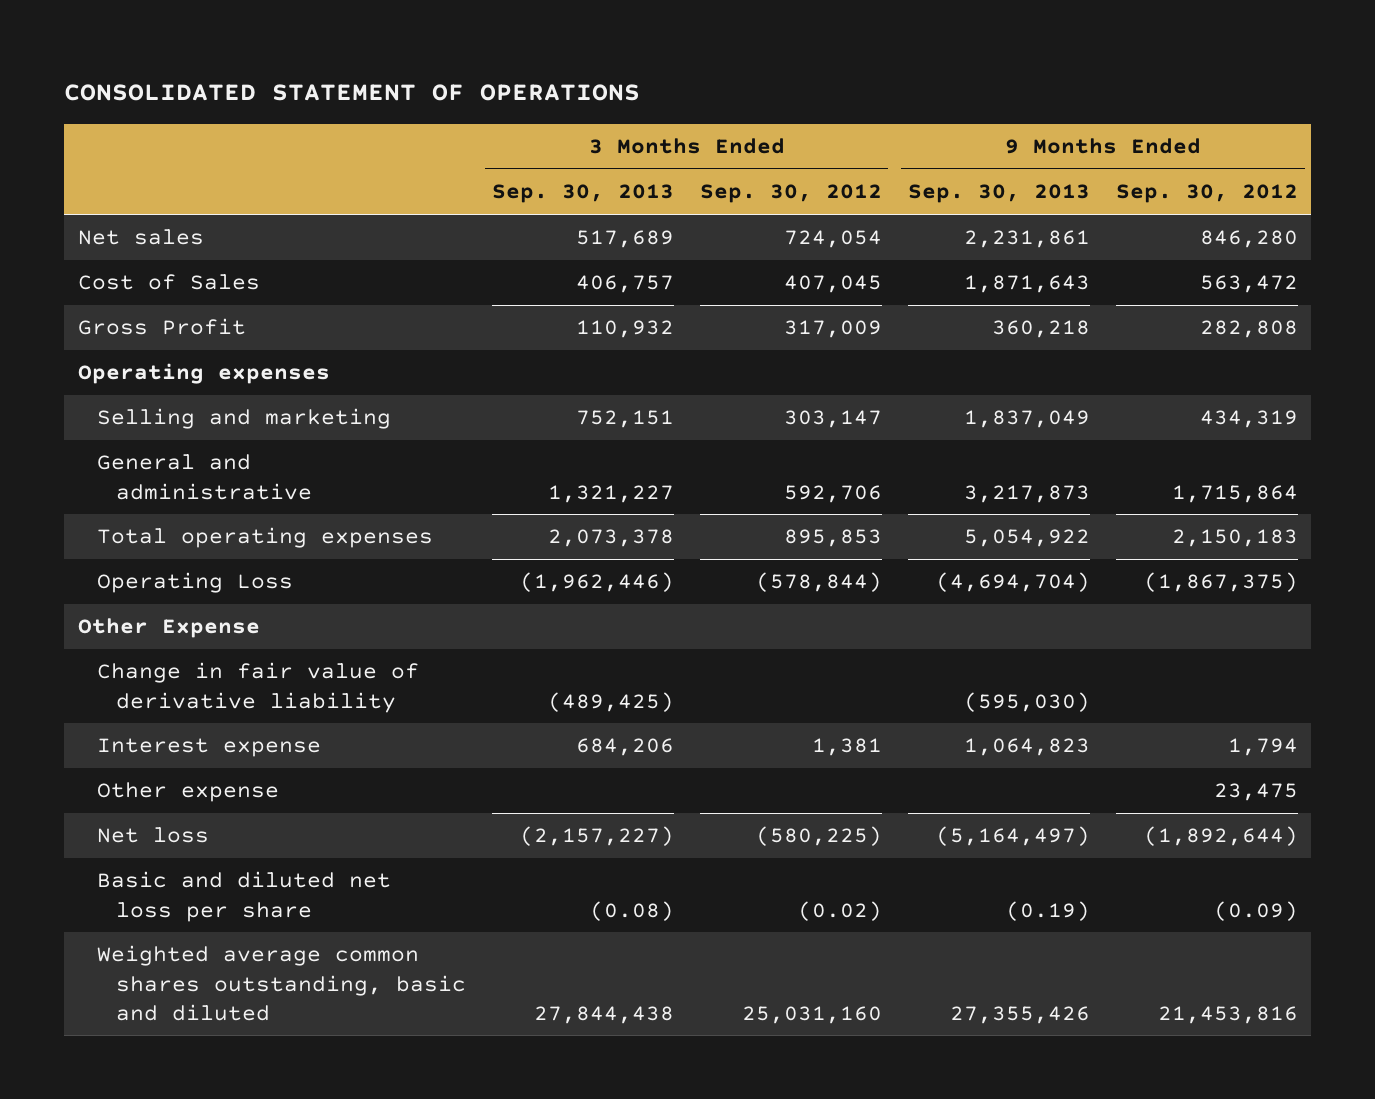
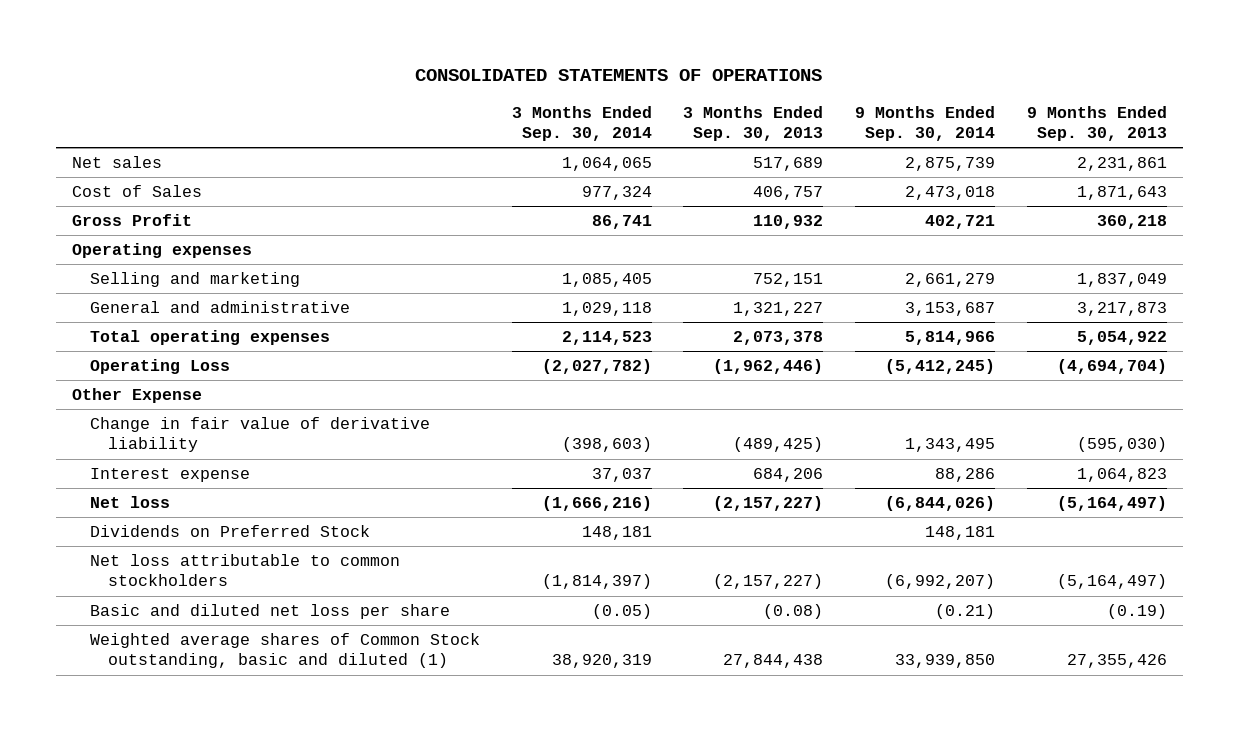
- CONSOLIDATED STATEMENT OF OPERATIONS
+ CONSOLIDATED STATEMENTS OF OPERATIONS
- | 3 Months Ended Sep. 30, 2013 | 3 Months Ended Sep. 30, 2012 | 9 Months Ended Sep. 30, 2013 | 9 Months Ended Sep. 30, 2012
+ | 3 Months Ended Sep. 30, 2014 | 3 Months Ended Sep. 30, 2013 | 9 Months Ended Sep. 30, 2014 | 9 Months Ended Sep. 30, 2013
- Other expense | | | | 23,475
+ Dividends on Preferred Stock | 148,181 | | 148,181 |
+ Net loss attributable to common stockholders | (1,814,397) | (2,157,227) | (6,992,207) | (5,164,497)
- Weighted average common shares outstanding, basic and diluted | 27,844,438 | 25,031,160 | 27,355,426 | 21,453,816
+ Weighted average shares of Common Stock outstanding, basic and diluted (1) | 38,920,319 | 27,844,438 | 33,939,850 | 27,355,426

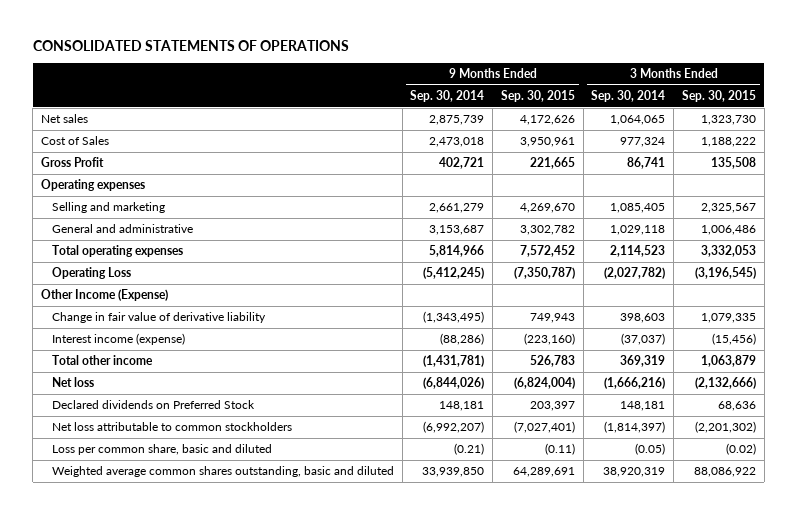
- | 3 Months Ended Sep. 30, 2014 | 3 Months Ended Sep. 30, 2013 | 9 Months Ended Sep. 30, 2014 | 9 Months Ended Sep. 30, 2013
+ | 9 Months Ended Sep. 30, 2014 | 9 Months Ended Sep. 30, 2015 | 3 Months Ended Sep. 30, 2014 | 3 Months Ended Sep. 30, 2015
- Other Expense
- Change in fair value of derivative liability | (398,603) | (489,425) | 1,343,495 | (595,030)
- Interest expense | 37,037 | 684,206 | 88,286 | 1,064,823
+ Other Income (Expense)
+ Change in fair value of derivative liability | (1,343,495) | 749,943 | 398,603 | 1,079,335
+ Interest income (expense) | (88,286) | (223,160) | (37,037) | (15,456)
+ Total other income | (1,431,781) | 526,783 | 369,319 | 1,063,879
- Dividends on Preferred Stock | 148,181 | | 148,181 |
+ Declared dividends on Preferred Stock | 148,181 | 203,397 | 148,181 | 68,636
- Basic and diluted net loss per share | (0.05) | (0.08) | (0.21) | (0.19)
- Weighted average shares of Common Stock outstanding, basic and diluted (1) | 38,920,319 | 27,844,438 | 33,939,850 | 27,355,426
+ Loss per common share, basic and diluted | (0.21) | (0.11) | (0.05) | (0.02)
+ Weighted average common shares outstanding, basic and diluted | 33,939,850 | 64,289,691 | 38,920,319 | 88,086,922

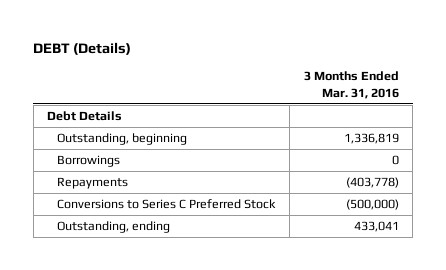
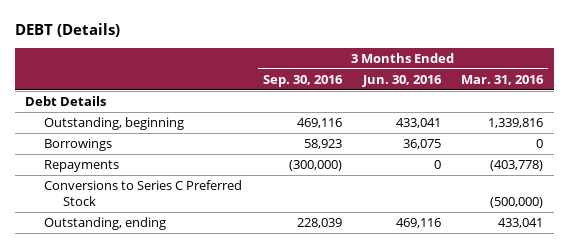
- | 3 Months Ended Mar. 31, 2016
+ | 3 Months Ended Sep. 30, 2016 | 3 Months Ended Jun. 30, 2016 | 3 Months Ended Mar. 31, 2016
- Outstanding, beginning | 1,336,819
+ Outstanding, beginning | 469,116 | 433,041 | 1,339,816

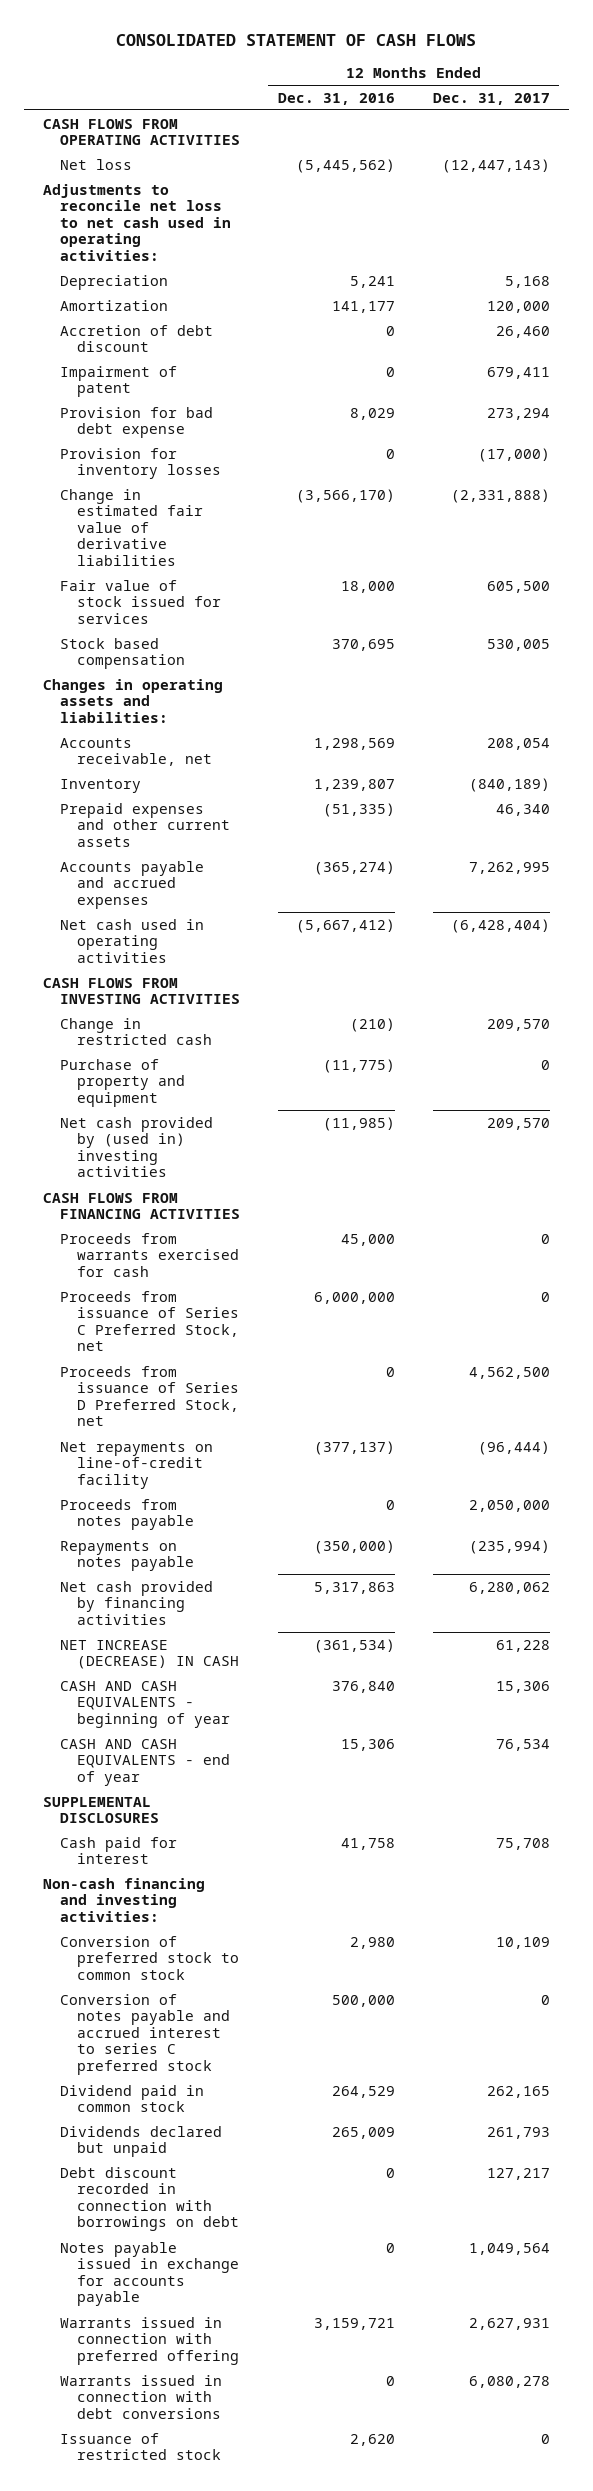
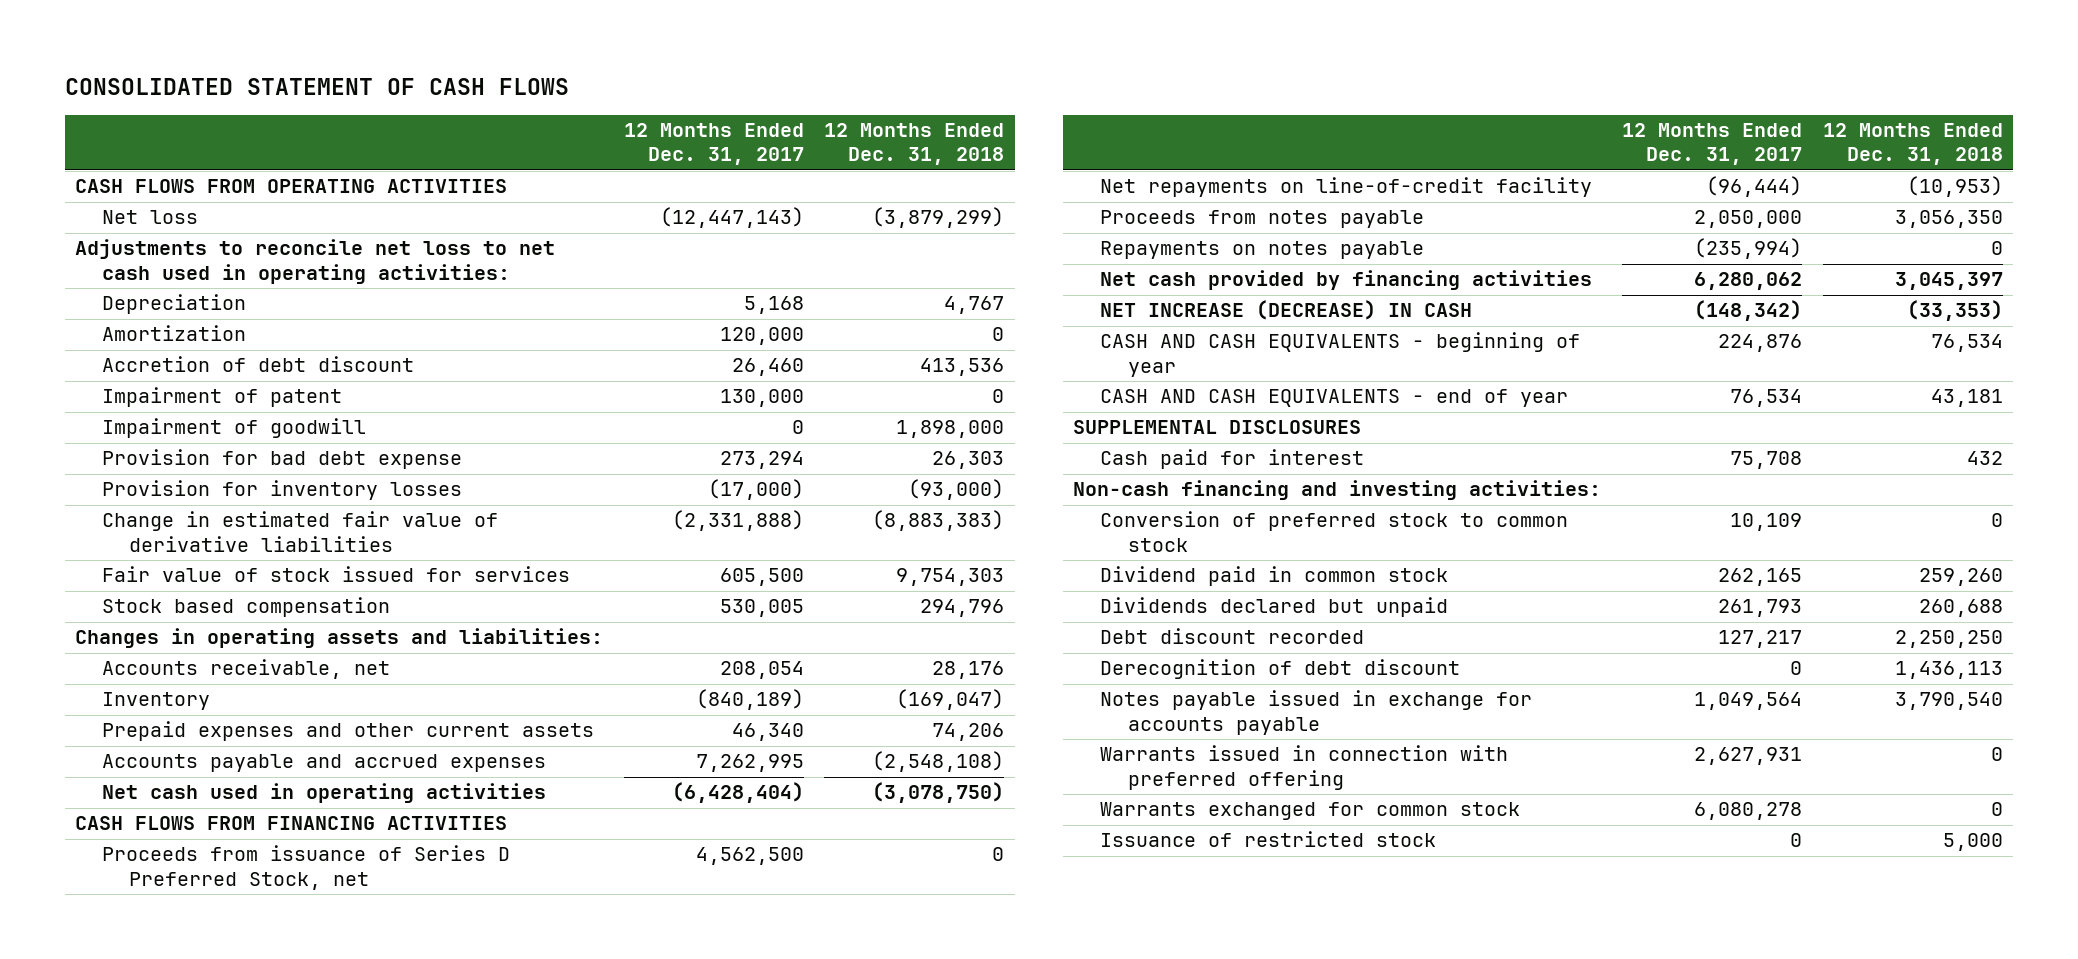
- | 12 Months Ended Dec. 31, 2016 | 12 Months Ended Dec. 31, 2017
+ | 12 Months Ended Dec. 31, 2017 | 12 Months Ended Dec. 31, 2018
- Impairment of patent | 0 | 679,411
+ Impairment of patent | 130,000 | 0
+ Impairment of goodwill | 0 | 1,898,000
- CASH FLOWS FROM INVESTING ACTIVITIES
- Change in restricted cash | (210) | 209,570
- Purchase of property and equipment | (11,775) | 0
- Net cash provided by (used in) investing activities | (11,985) | 209,570
- Proceeds from warrants exercised for cash | 45,000 | 0
- Proceeds from issuance of Series C Preferred Stock, net | 6,000,000 | 0
- NET INCREASE (DECREASE) IN CASH | (361,534) | 61,228
- CASH AND CASH EQUIVALENTS - beginning of year | 376,840 | 15,306
+ NET INCREASE (DECREASE) IN CASH | (148,342) | (33,353)
+ CASH AND CASH EQUIVALENTS - beginning of year | 224,876 | 76,534
- Conversion of notes payable and accrued interest to series C preferred stock | 500,000 | 0
- Debt discount recorded in connection with borrowings on debt | 0 | 127,217
+ Debt discount recorded | 127,217 | 2,250,250
+ Derecognition of debt discount | 0 | 1,436,113
- Warrants issued in connection with debt conversions | 0 | 6,080,278
+ Warrants exchanged for common stock | 6,080,278 | 0

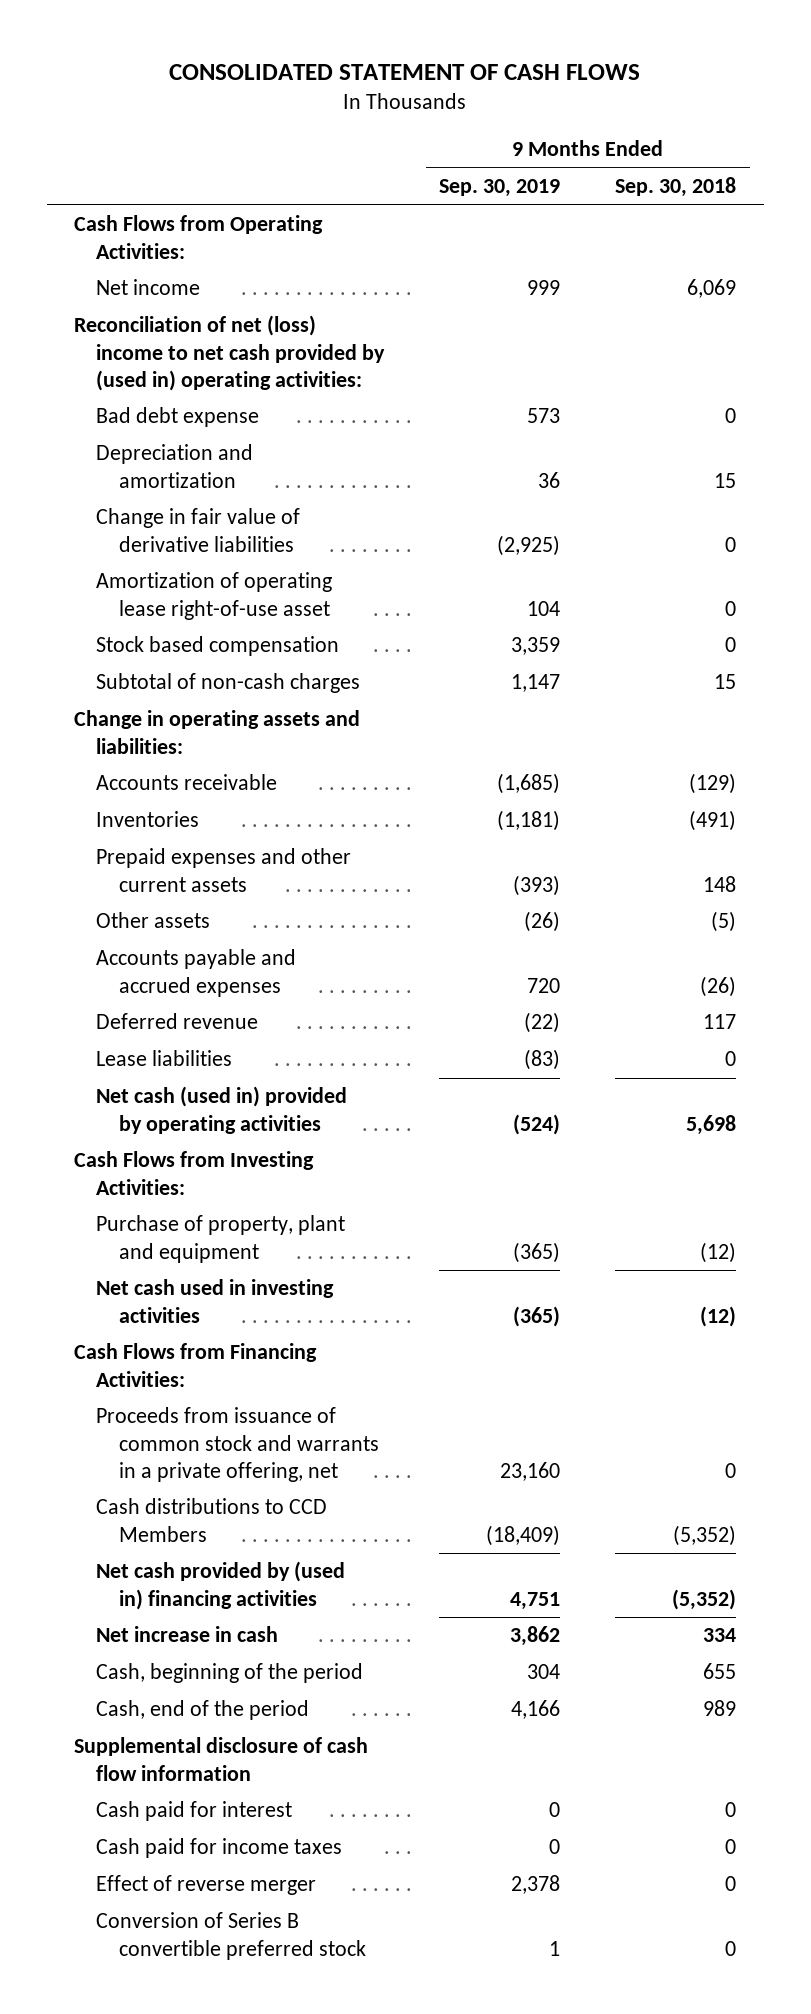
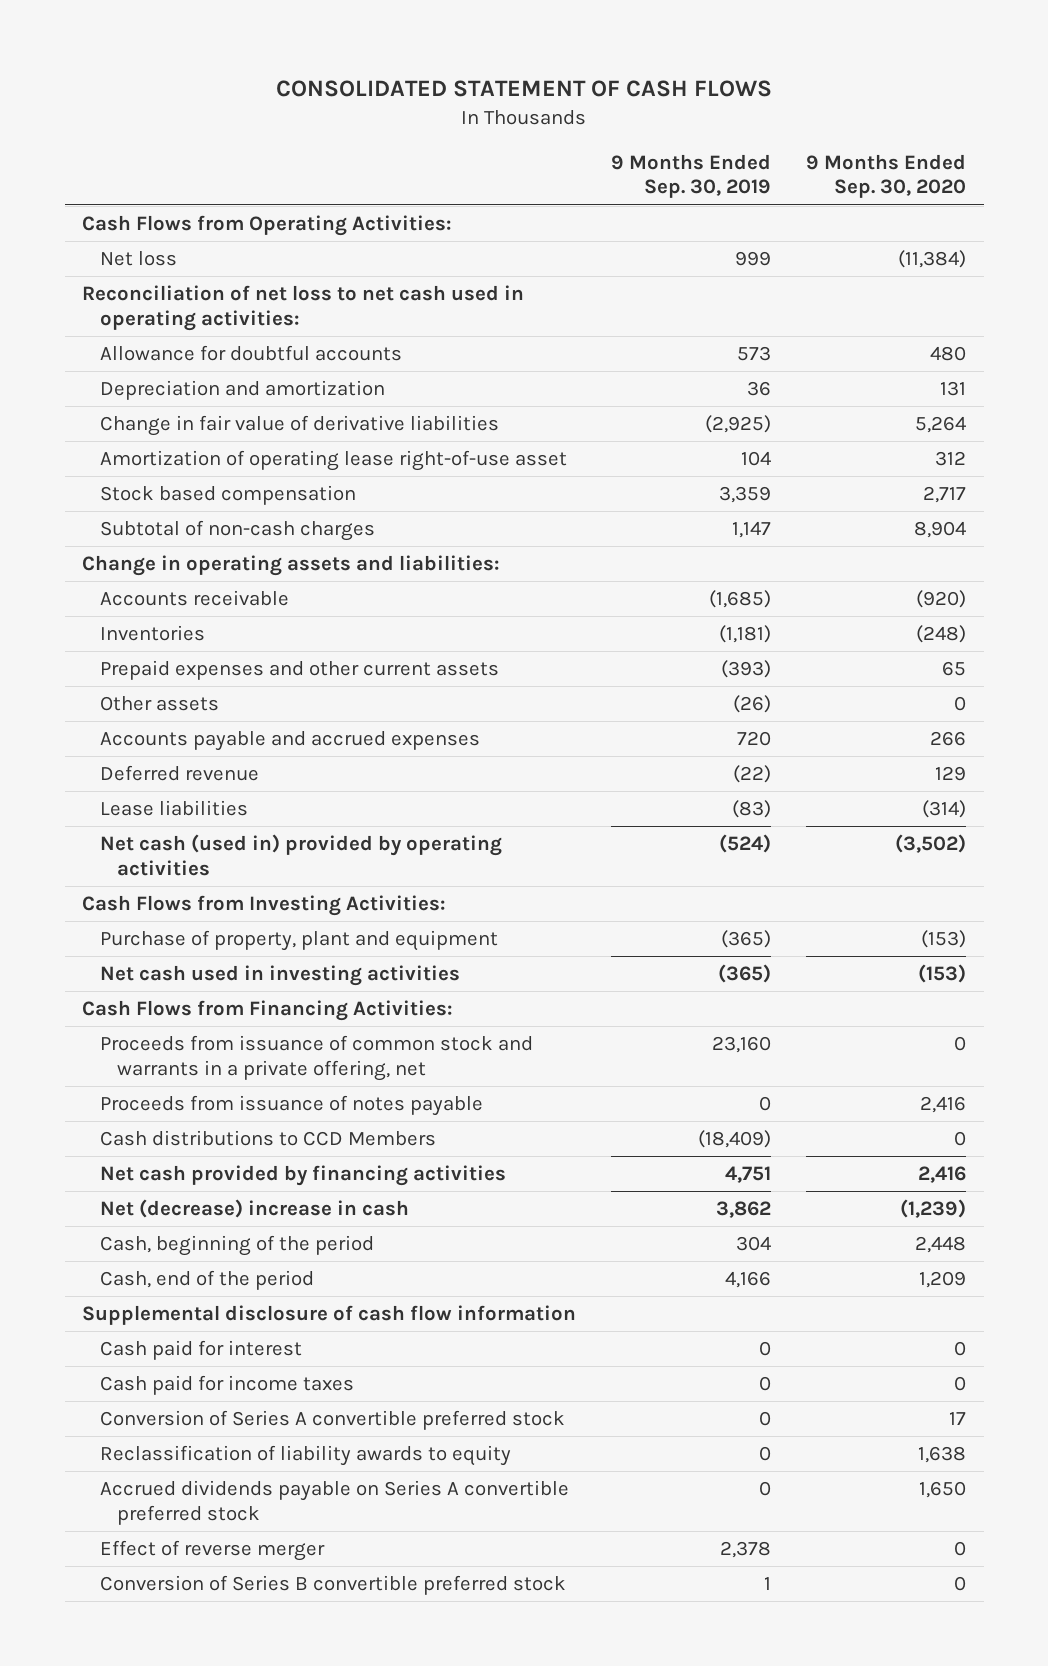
- | 9 Months Ended Sep. 30, 2019 | 9 Months Ended Sep. 30, 2018
+ | 9 Months Ended Sep. 30, 2019 | 9 Months Ended Sep. 30, 2020
- Net income | 999 | 6,069
- Reconciliation of net (loss) income to net cash provided by (used in) operating activities:
- Bad debt expense | 573 | 0
+ Net loss | 999 | (11,384)
+ Reconciliation of net loss to net cash used in operating activities:
+ Allowance for doubtful accounts | 573 | 480
+ Proceeds from issuance of notes payable | 0 | 2,416
- Net cash provided by (used in) financing activities | 4,751 | (5,352)
- Net increase in cash | 3,862 | 334
+ Net cash provided by financing activities | 4,751 | 2,416
+ Net (decrease) increase in cash | 3,862 | (1,239)
+ Conversion of Series A convertible preferred stock | 0 | 17
+ Reclassification of liability awards to equity | 0 | 1,638
+ Accrued dividends payable on Series A convertible preferred stock | 0 | 1,650

